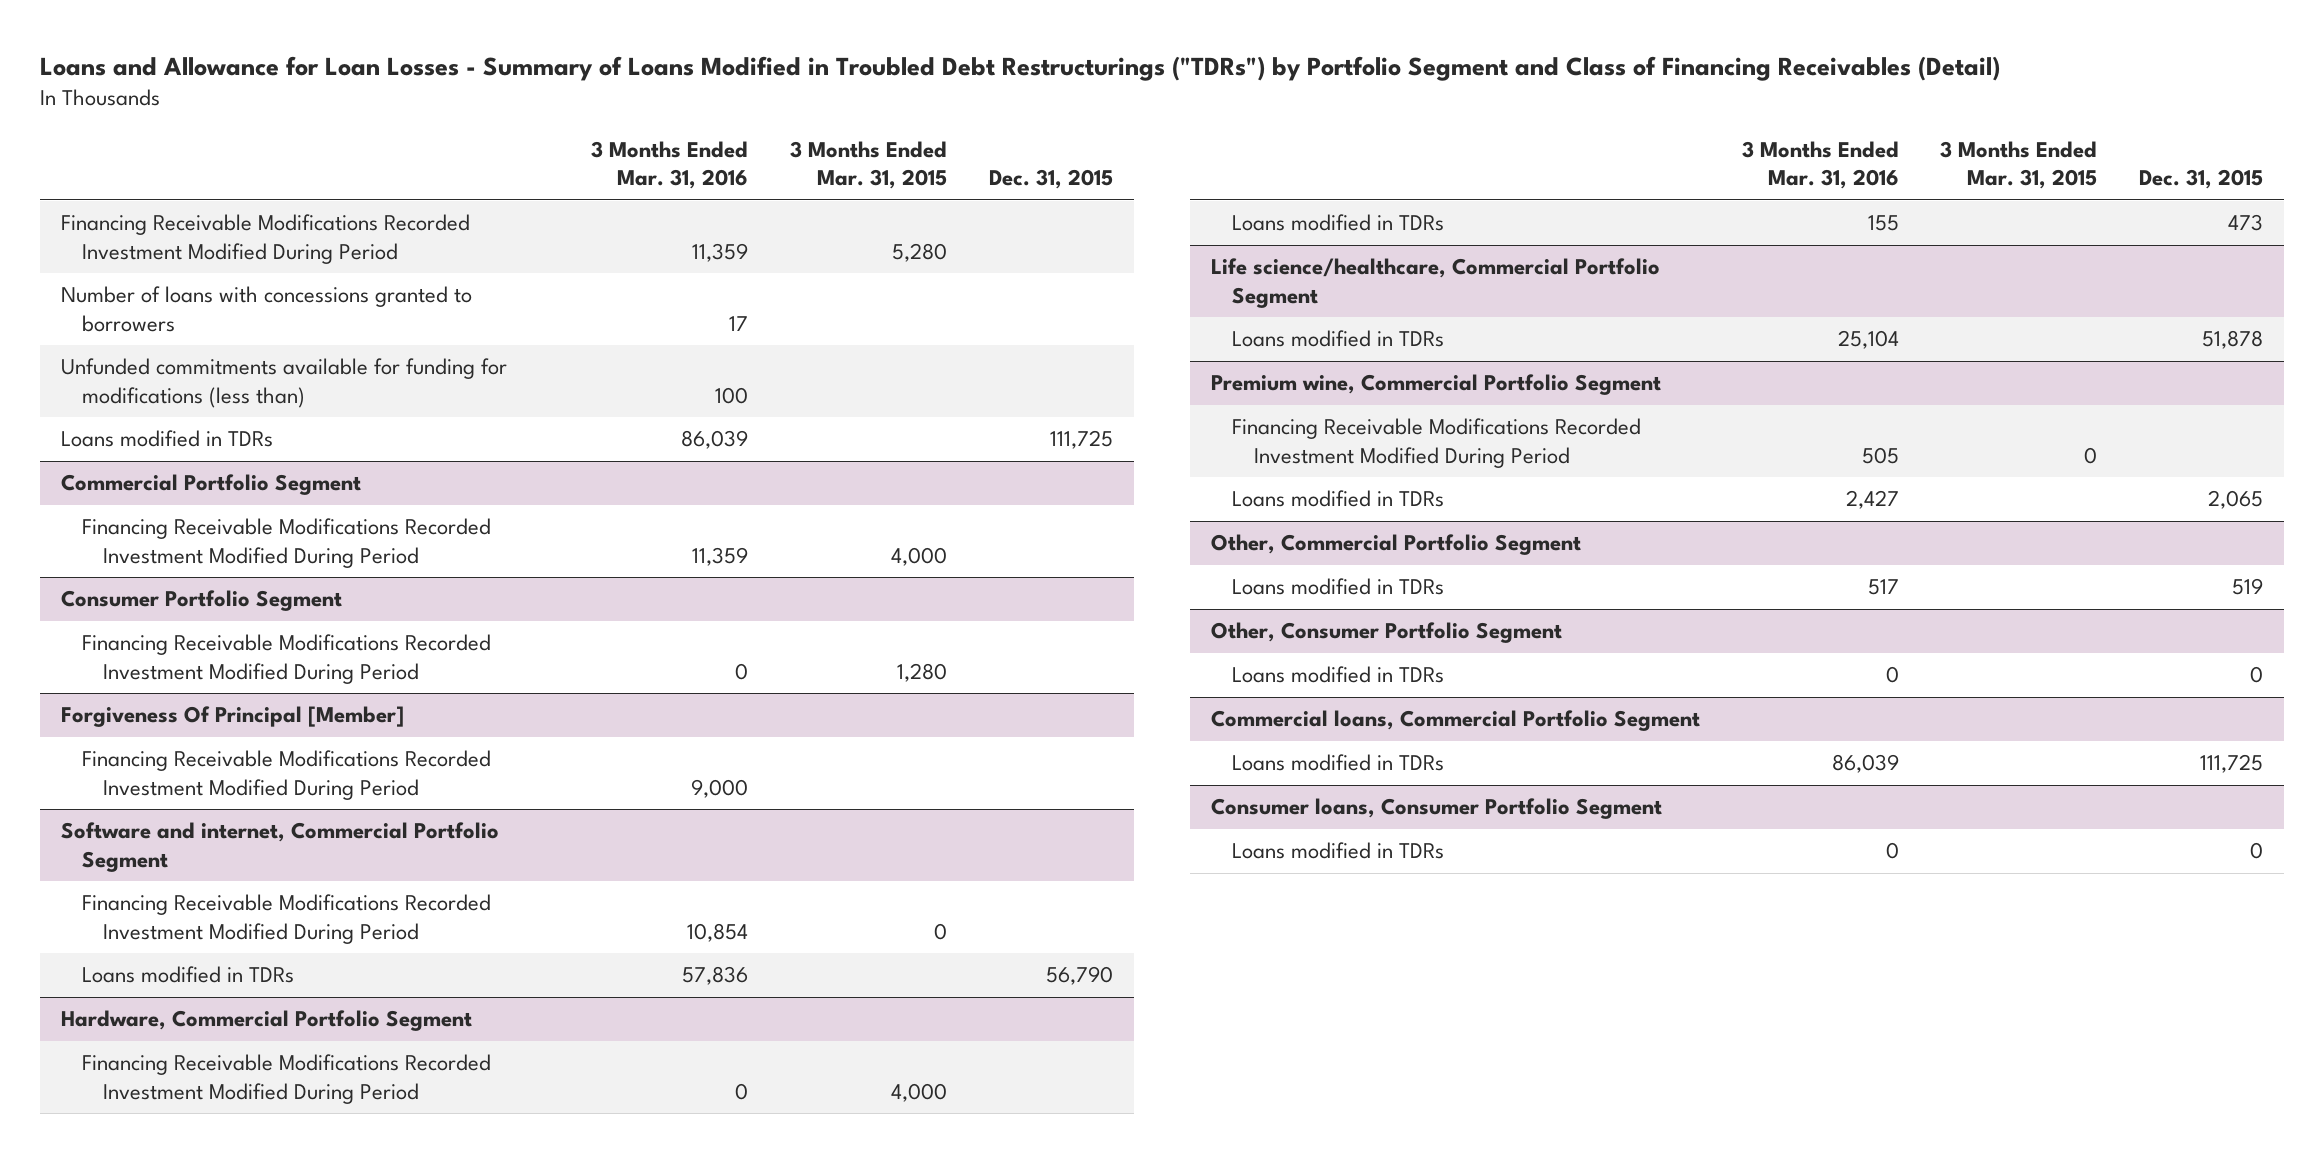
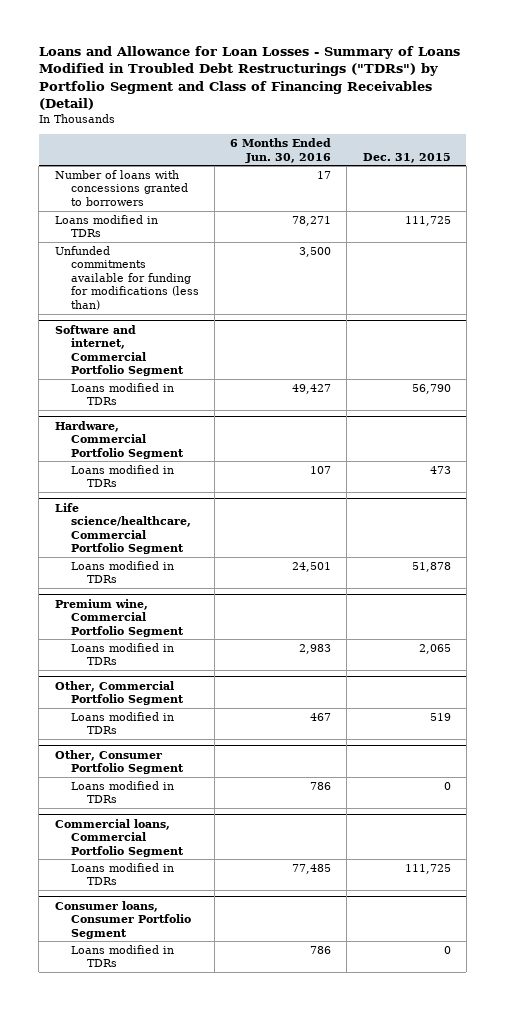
- | 3 Months Ended Mar. 31, 2016 | 3 Months Ended Mar. 31, 2015 | Dec. 31, 2015
+ | 6 Months Ended Jun. 30, 2016 | Dec. 31, 2015
- Financing Receivable Modifications Recorded Investment Modified During Period | 11,359 | 5,280 |
- Commercial Portfolio Segment
- Financing Receivable Modifications Recorded Investment Modified During Period | 11,359 | 4,000 |
- Consumer Portfolio Segment
- Financing Receivable Modifications Recorded Investment Modified During Period | 0 | 1,280 |
- Forgiveness Of Principal [Member]
- Financing Receivable Modifications Recorded Investment Modified During Period | 9,000 | |
moved down: Unfunded commitments available for funding for modifications (less than) | 3,500 |
@ Software and internet, Commercial Portfolio Segment
- Financing Receivable Modifications Recorded Investment Modified During Period | 10,854 | 0 |
@ Hardware, Commercial Portfolio Segment
- Financing Receivable Modifications Recorded Investment Modified During Period | 0 | 4,000 |
@ Premium wine, Commercial Portfolio Segment
- Financing Receivable Modifications Recorded Investment Modified During Period | 505 | 0 |

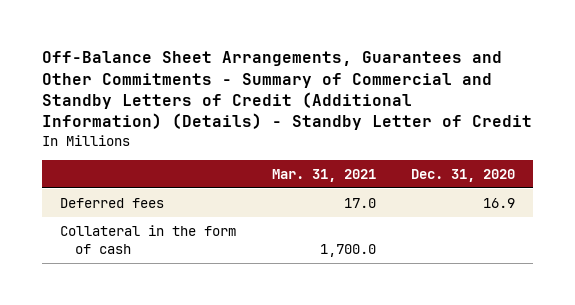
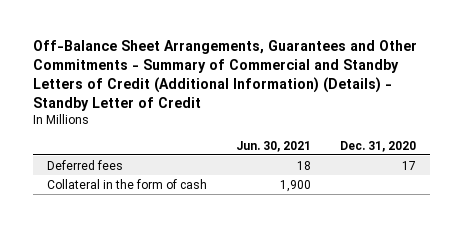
- | Mar. 31, 2021 | Dec. 31, 2020
+ | Jun. 30, 2021 | Dec. 31, 2020
- Deferred fees | 17.0 | 16.9
+ Deferred fees | 18 | 17

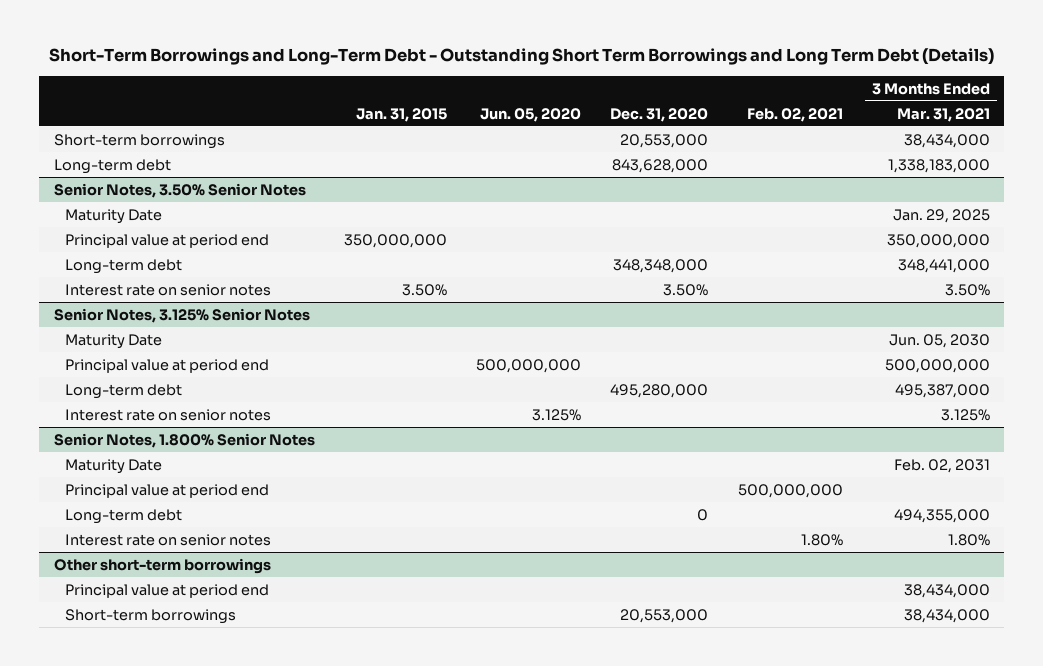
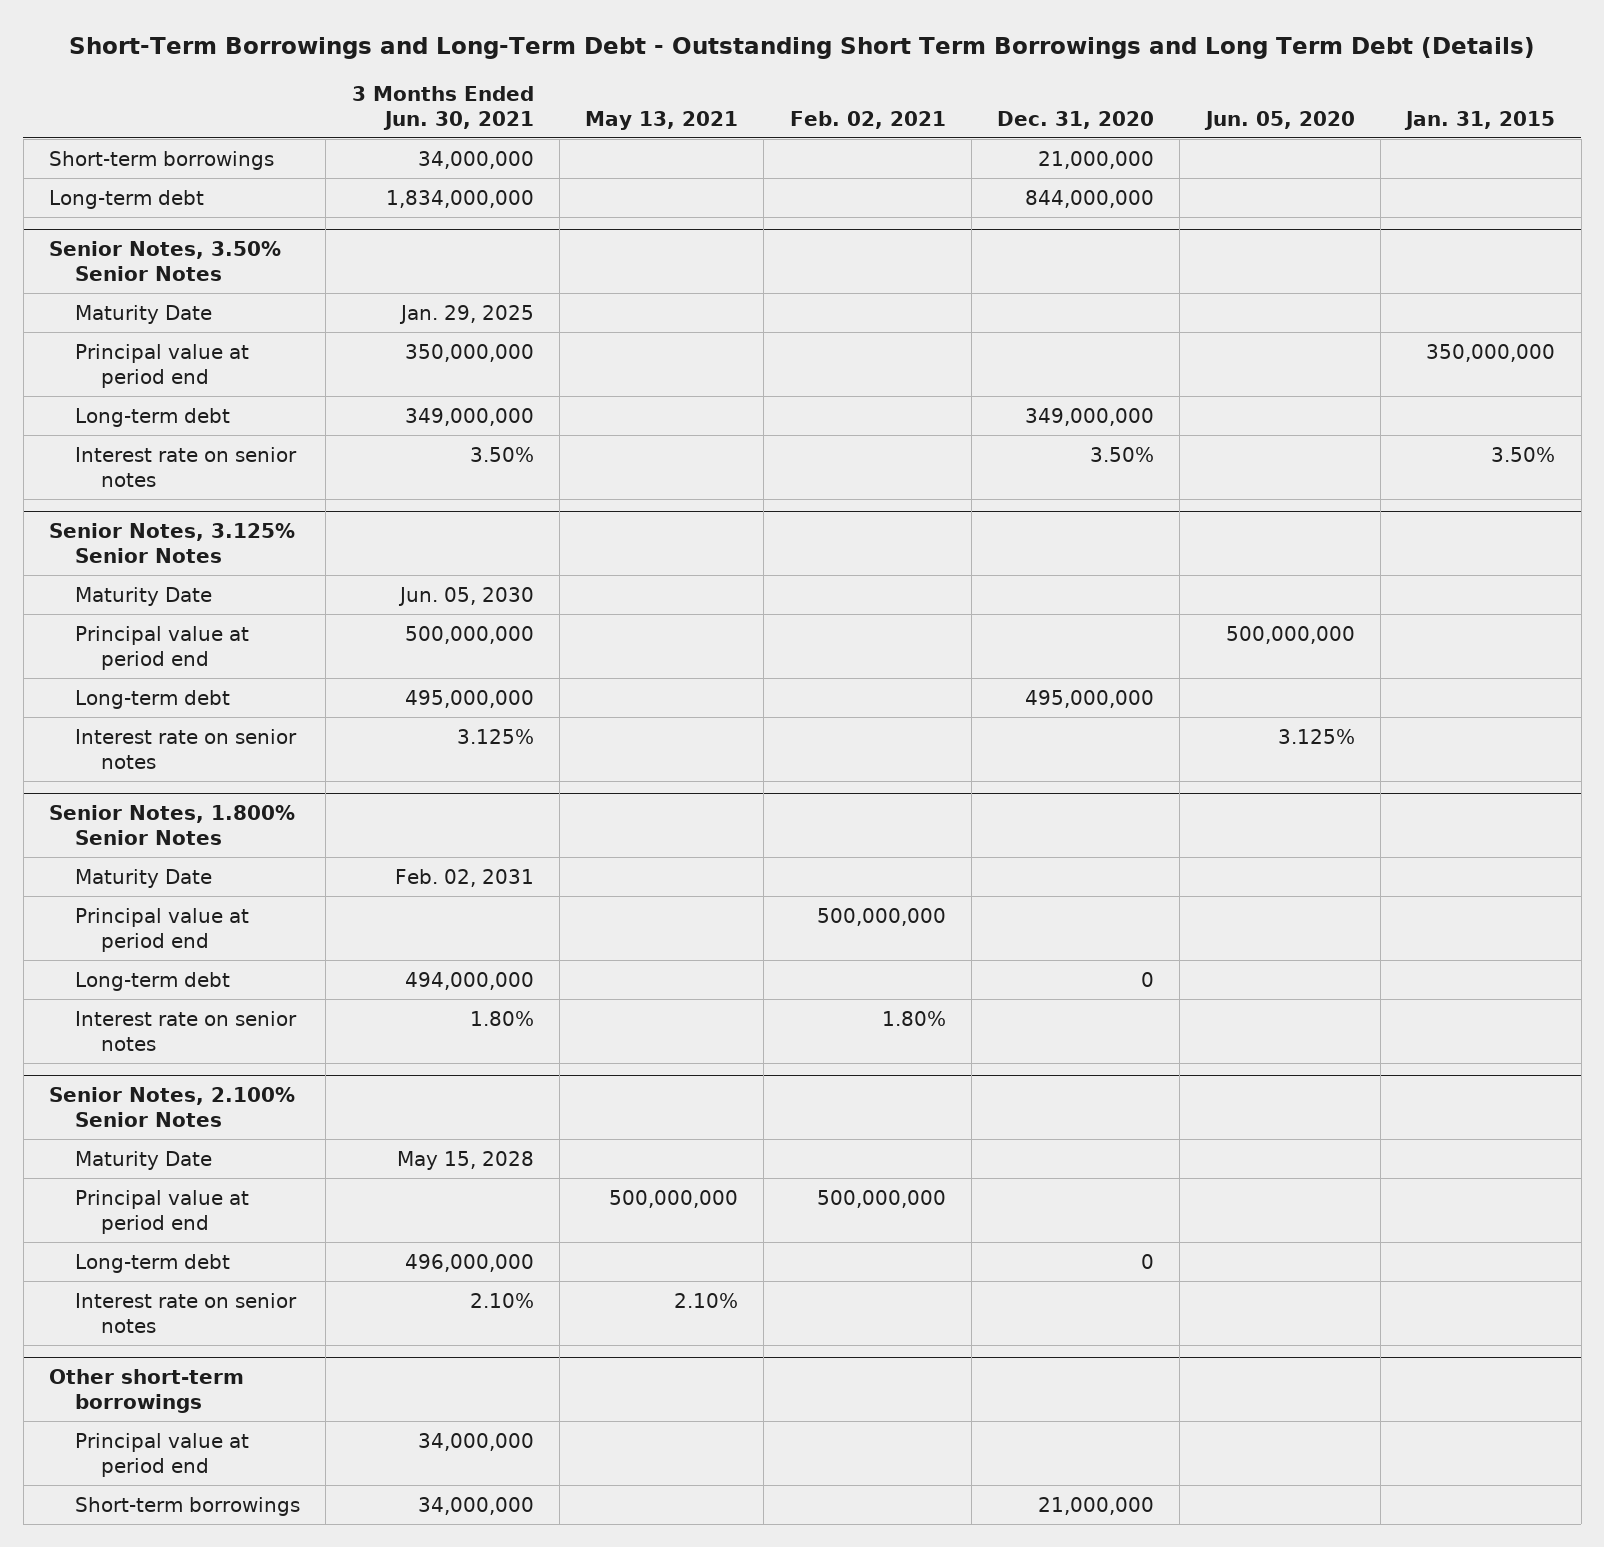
- | Jan. 31, 2015 | Jun. 05, 2020 | Dec. 31, 2020 | Feb. 02, 2021 | 3 Months Ended Mar. 31, 2021
+ | 3 Months Ended Jun. 30, 2021 | May 13, 2021 | Feb. 02, 2021 | Dec. 31, 2020 | Jun. 05, 2020 | Jan. 31, 2015
- Short-term borrowings | | | 20,553,000 | | 38,434,000
- Long-term debt | | | 843,628,000 | | 1,338,183,000
+ Short-term borrowings | 34,000,000 | | | 21,000,000 | |
+ Long-term debt | 1,834,000,000 | | | 844,000,000 | |
@ Senior Notes, 3.50% Senior Notes
- Long-term debt | | | 348,348,000 | | 348,441,000
+ Long-term debt | 349,000,000 | | | 349,000,000 | |
@ Senior Notes, 3.125% Senior Notes
- Long-term debt | | | 495,280,000 | | 495,387,000
+ Long-term debt | 495,000,000 | | | 495,000,000 | |
+ Senior Notes, 2.100% Senior Notes
+ Maturity Date | May 15, 2028 | | | | |
+ Principal value at period end | | 500,000,000 | 500,000,000 | | |
+ Long-term debt | 496,000,000 | | | 0 | |
+ Interest rate on senior notes | 2.10% | 2.10% | | | |
@ Other short-term borrowings
- Short-term borrowings | | | 20,553,000 | | 38,434,000
+ Short-term borrowings | 34,000,000 | | | 21,000,000 | |

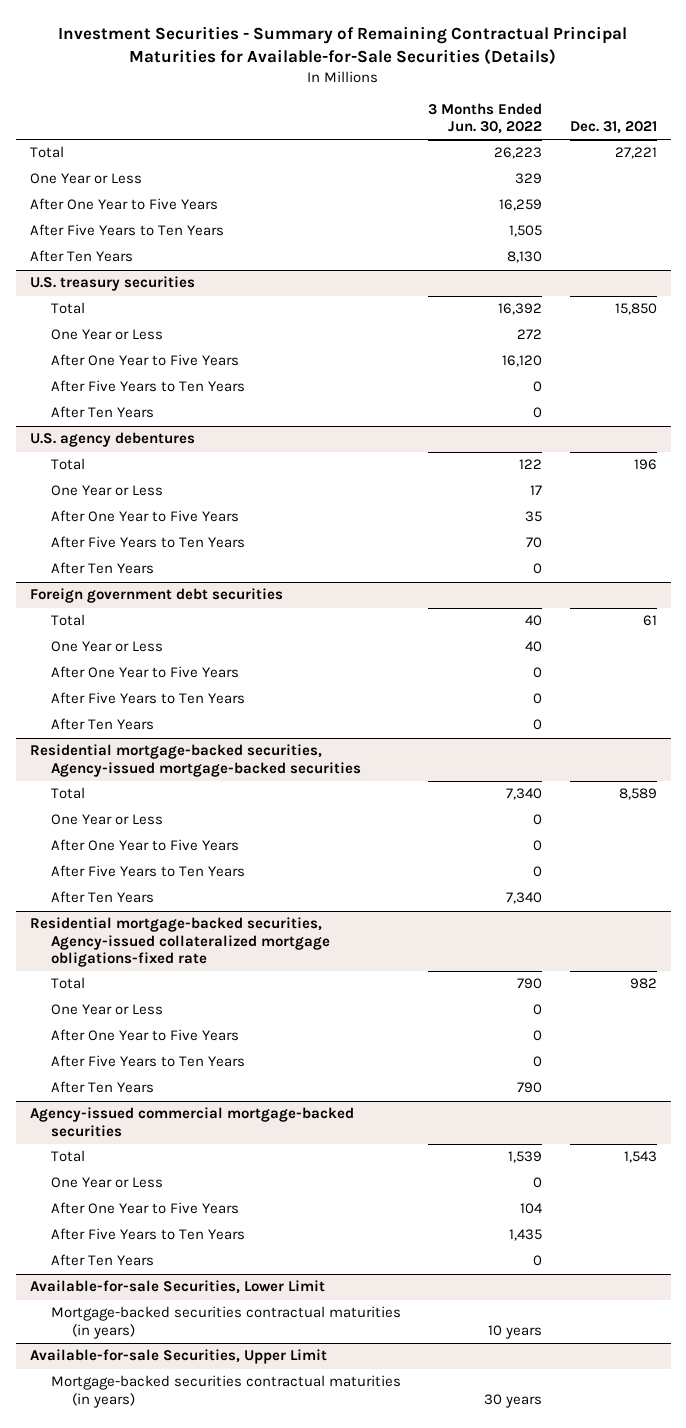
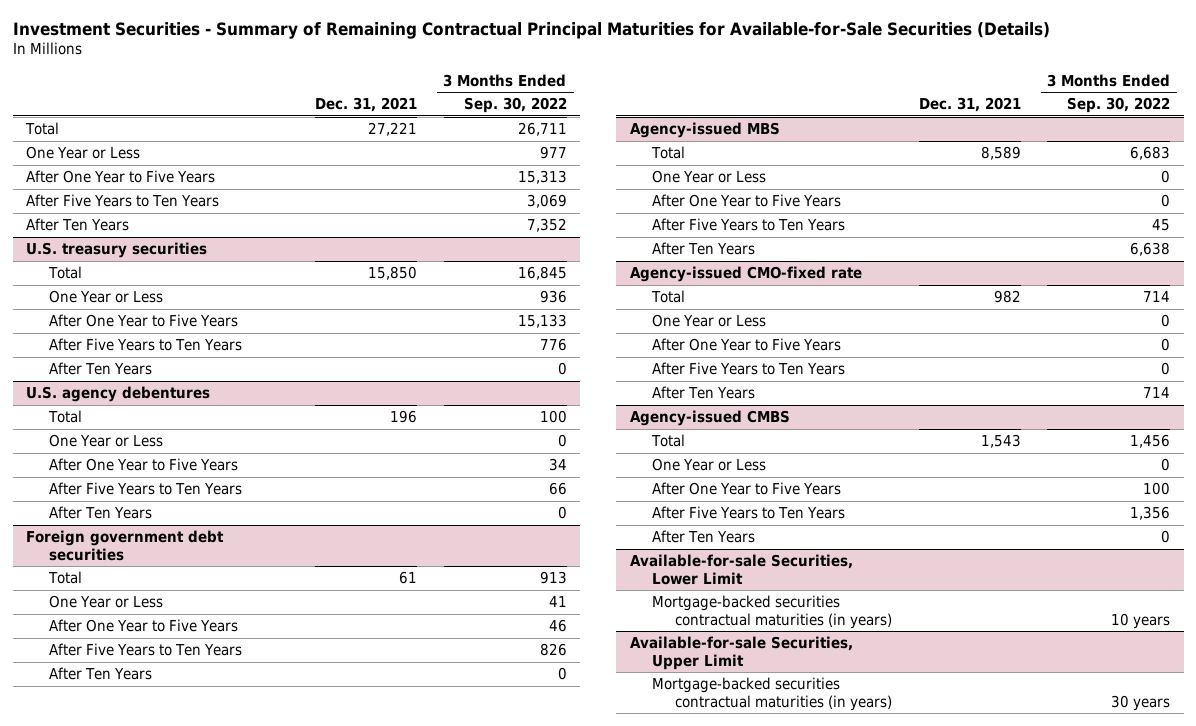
- | 3 Months Ended Jun. 30, 2022 | Dec. 31, 2021
+ | Dec. 31, 2021 | 3 Months Ended Sep. 30, 2022
- Residential mortgage-backed securities, Agency-issued mortgage-backed securities
+ Agency-issued MBS
- Residential mortgage-backed securities, Agency-issued collateralized mortgage obligations-fixed rate
+ Agency-issued CMO-fixed rate
- Agency-issued commercial mortgage-backed securities
+ Agency-issued CMBS

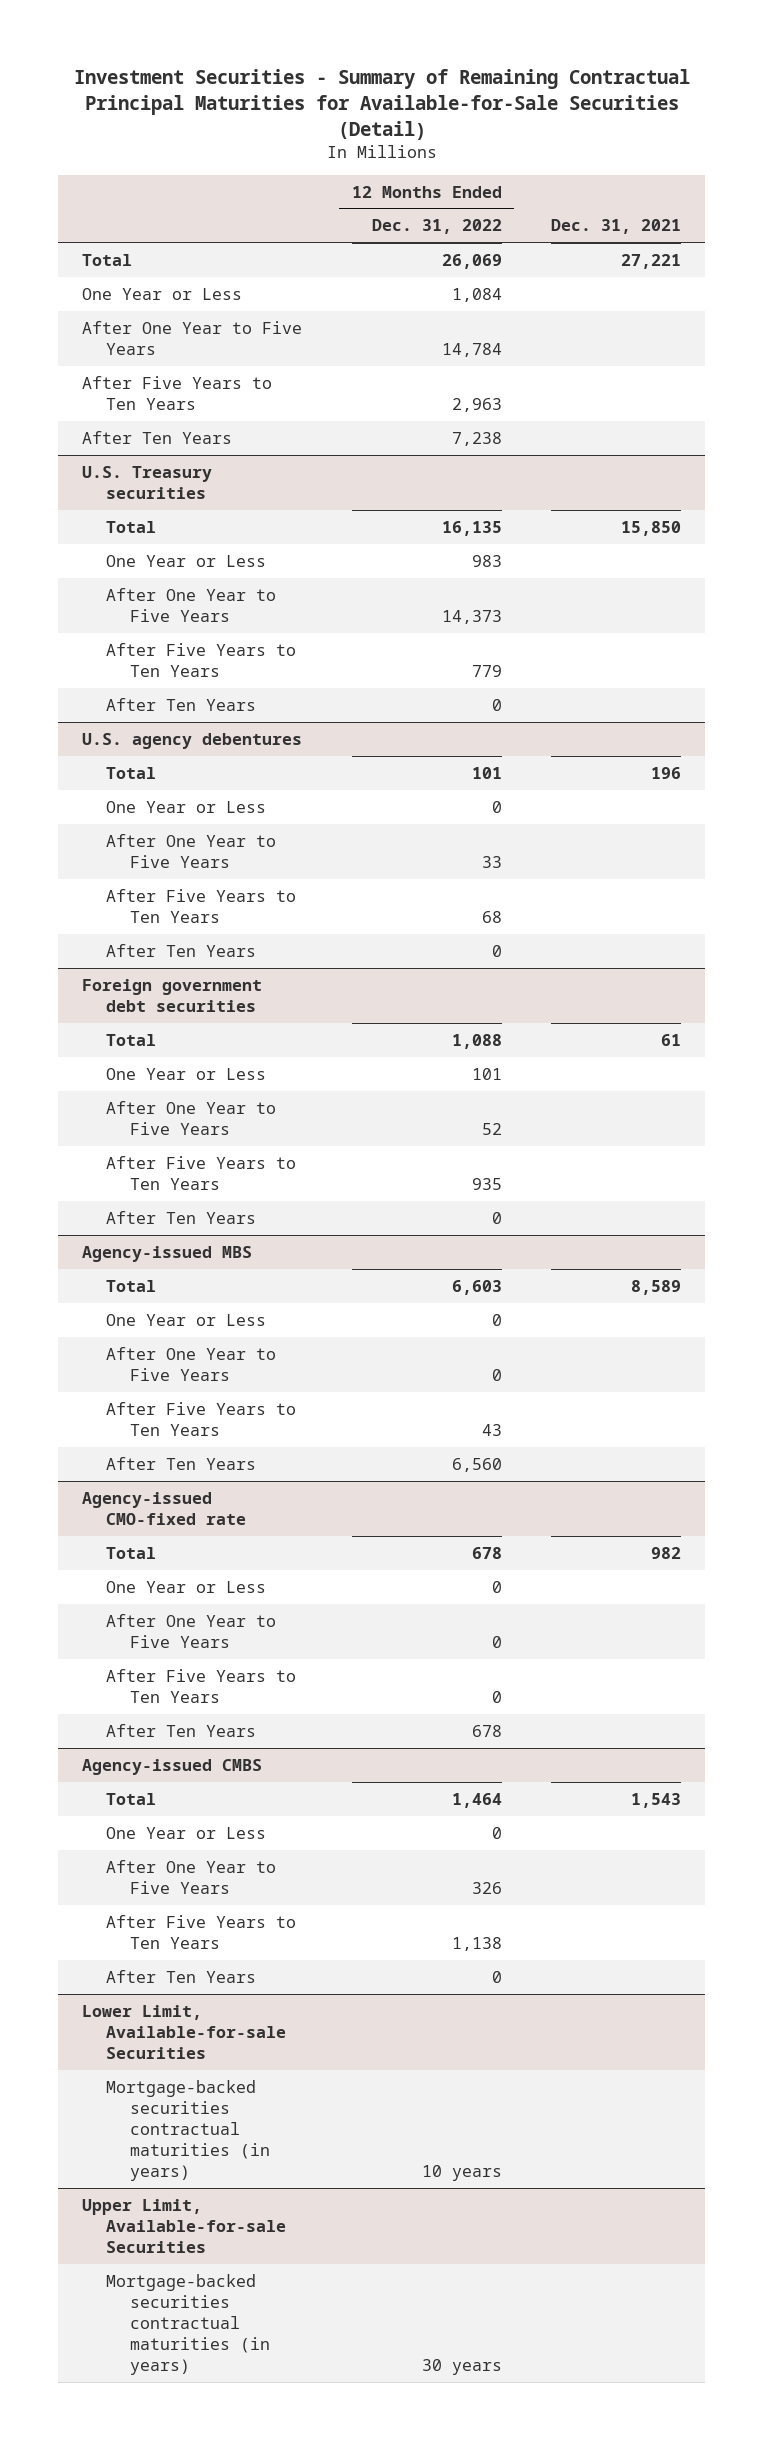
- Investment Securities - Summary of Remaining Contractual Principal Maturities for Available-for-Sale Securities (Details)
+ Investment Securities - Summary of Remaining Contractual Principal Maturities for Available-for-Sale Securities (Detail)
- | Dec. 31, 2021 | 3 Months Ended Sep. 30, 2022
+ | 12 Months Ended Dec. 31, 2022 | Dec. 31, 2021
- U.S. treasury securities
+ U.S. Treasury securities
- Available-for-sale Securities, Lower Limit
+ Lower Limit, Available-for-sale Securities
- Available-for-sale Securities, Upper Limit
+ Upper Limit, Available-for-sale Securities

